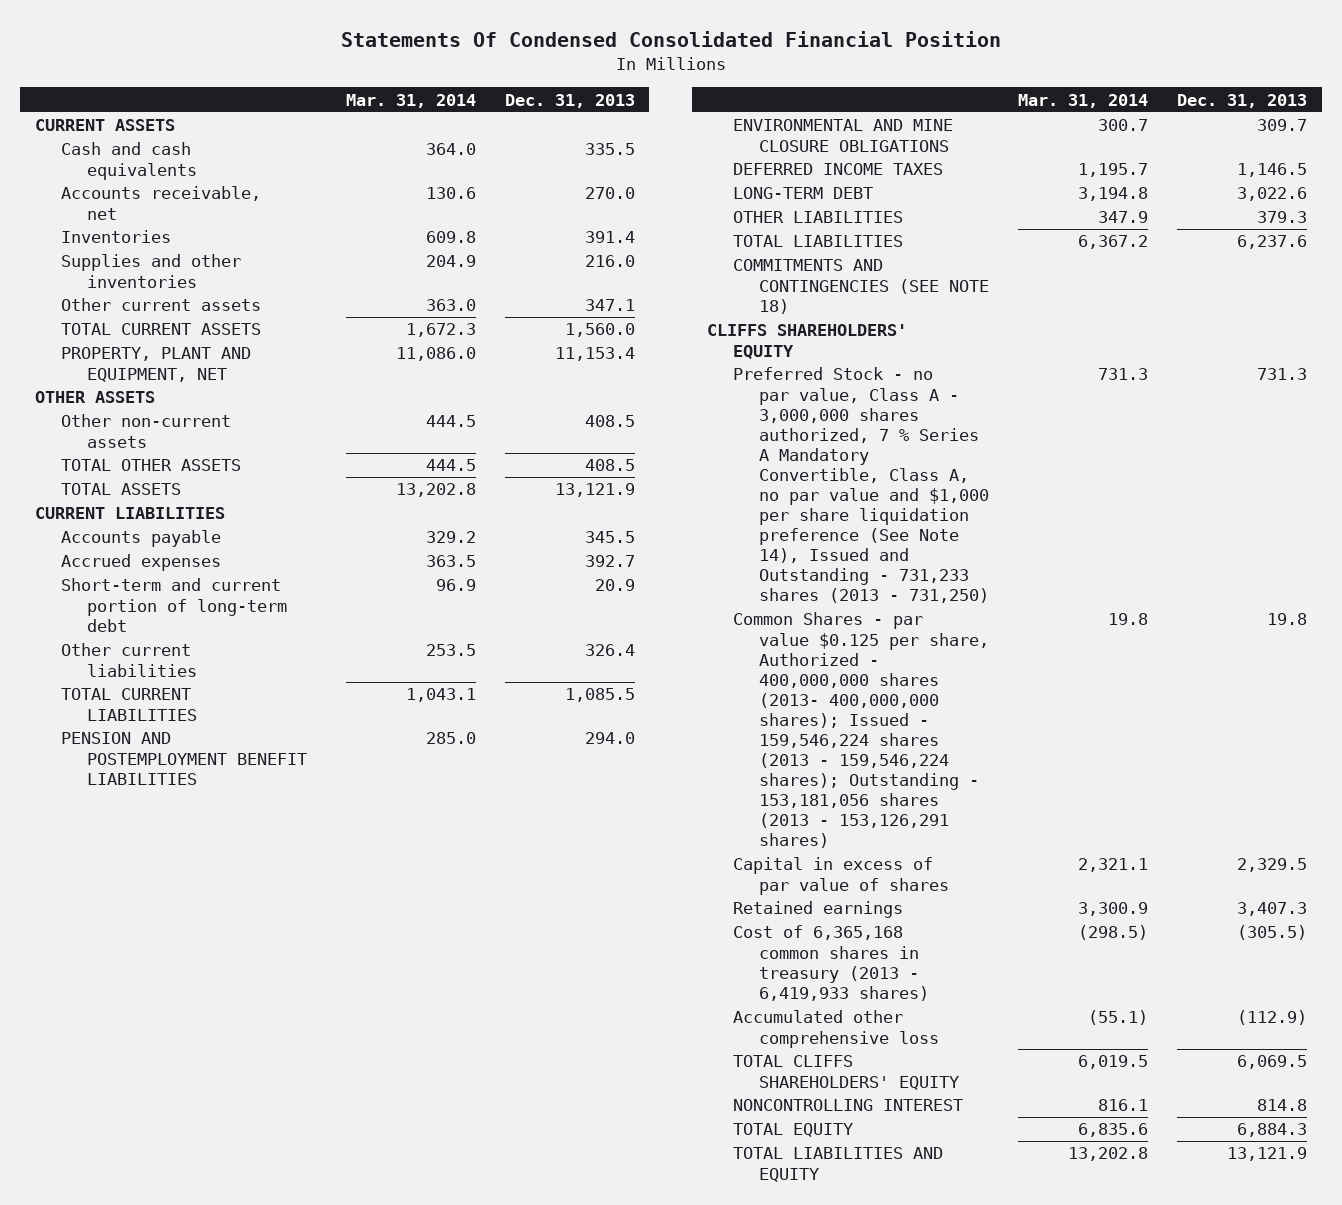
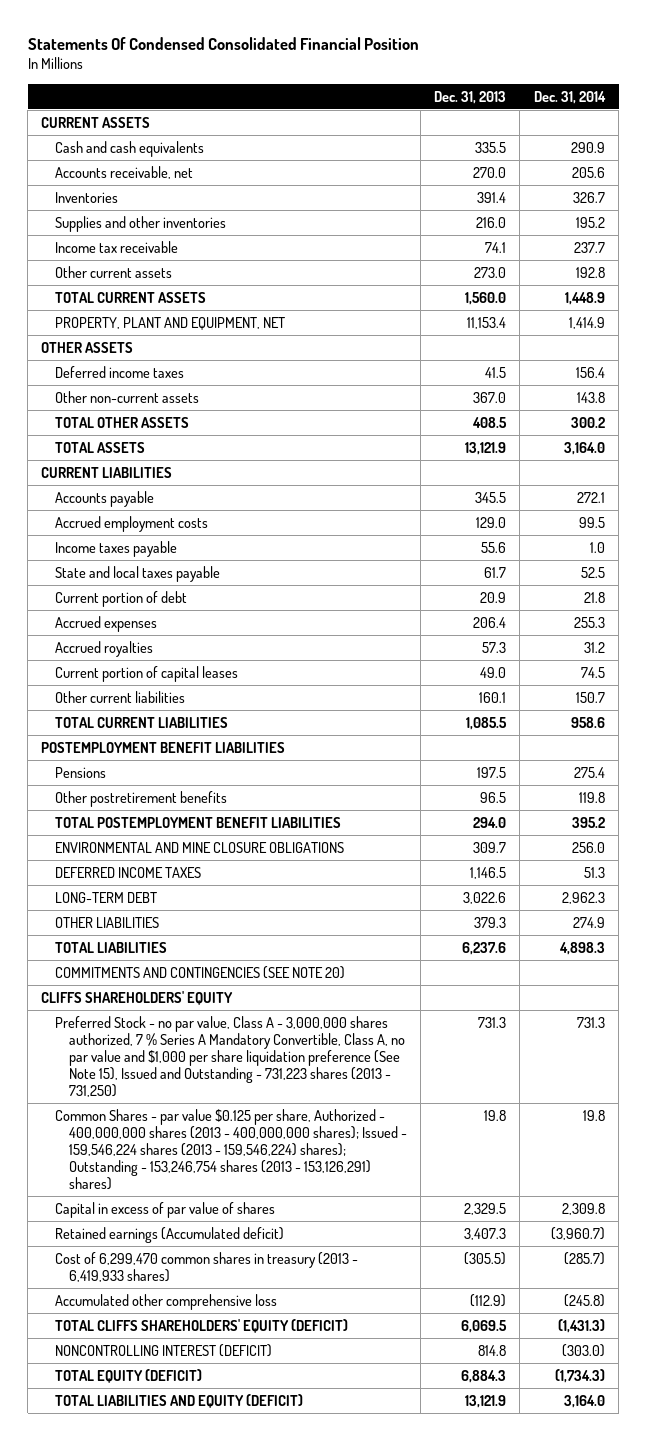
- | Mar. 31, 2014 | Dec. 31, 2013
+ | Dec. 31, 2013 | Dec. 31, 2014
- Other current assets | 363.0 | 347.1
+ Income tax receivable | 74.1 | 237.7
+ Other current assets | 273.0 | 192.8
- Other non-current assets | 444.5 | 408.5
+ Deferred income taxes | 41.5 | 156.4
+ Other non-current assets | 367.0 | 143.8
- Accrued expenses | 363.5 | 392.7
- Short-term and current portion of long-term debt | 96.9 | 20.9
- Other current liabilities | 253.5 | 326.4
+ Accrued employment costs | 129.0 | 99.5
+ Income taxes payable | 55.6 | 1.0
+ State and local taxes payable | 61.7 | 52.5
+ Current portion of debt | 20.9 | 21.8
+ Accrued expenses | 206.4 | 255.3
+ Accrued royalties | 57.3 | 31.2
+ Current portion of capital leases | 49.0 | 74.5
+ Other current liabilities | 160.1 | 150.7
- PENSION AND POSTEMPLOYMENT BENEFIT LIABILITIES | 285.0 | 294.0
+ POSTEMPLOYMENT BENEFIT LIABILITIES
+ Pensions | 197.5 | 275.4
+ Other postretirement benefits | 96.5 | 119.8
+ TOTAL POSTEMPLOYMENT BENEFIT LIABILITIES | 294.0 | 395.2
- COMMITMENTS AND CONTINGENCIES (SEE NOTE 18)
+ COMMITMENTS AND CONTINGENCIES (SEE NOTE 20)
- Preferred Stock - no par value, Class A - 3,000,000 shares authorized, 7 % Series A Mandatory Convertible, Class A, no par value and $1,000 per share liquidation preference (See Note 14), Issued and Outstanding - 731,233 shares (2013 - 731,250) | 731.3 | 731.3
- Common Shares - par value $0.125 per share, Authorized - 400,000,000 shares (2013- 400,000,000 shares); Issued - 159,546,224 shares (2013 - 159,546,224 shares); Outstanding - 153,181,056 shares (2013 - 153,126,291 shares) | 19.8 | 19.8
+ Preferred Stock - no par value, Class A - 3,000,000 shares authorized, 7 % Series A Mandatory Convertible, Class A, no par value and $1,000 per share liquidation preference (See Note 15), Issued and Outstanding - 731,223 shares (2013 - 731,250) | 731.3 | 731.3
+ Common Shares - par value $0.125 per share, Authorized - 400,000,000 shares (2013 - 400,000,000 shares); Issued - 159,546,224 shares (2013 - 159,546,224) shares); Outstanding - 153,246,754 shares (2013 - 153,126,291) shares) | 19.8 | 19.8
- Retained earnings | 3,300.9 | 3,407.3
- Cost of 6,365,168 common shares in treasury (2013 - 6,419,933 shares) | (298.5) | (305.5)
+ Retained earnings (Accumulated deficit) | 3,407.3 | (3,960.7)
+ Cost of 6,299,470 common shares in treasury (2013 - 6,419,933 shares) | (305.5) | (285.7)
- TOTAL CLIFFS SHAREHOLDERS' EQUITY | 6,019.5 | 6,069.5
- NONCONTROLLING INTEREST | 816.1 | 814.8
- TOTAL EQUITY | 6,835.6 | 6,884.3
- TOTAL LIABILITIES AND EQUITY | 13,202.8 | 13,121.9
+ TOTAL CLIFFS SHAREHOLDERS' EQUITY (DEFICIT) | 6,069.5 | (1,431.3)
+ NONCONTROLLING INTEREST (DEFICIT) | 814.8 | (303.0)
+ TOTAL EQUITY (DEFICIT) | 6,884.3 | (1,734.3)
+ TOTAL LIABILITIES AND EQUITY (DEFICIT) | 13,121.9 | 3,164.0

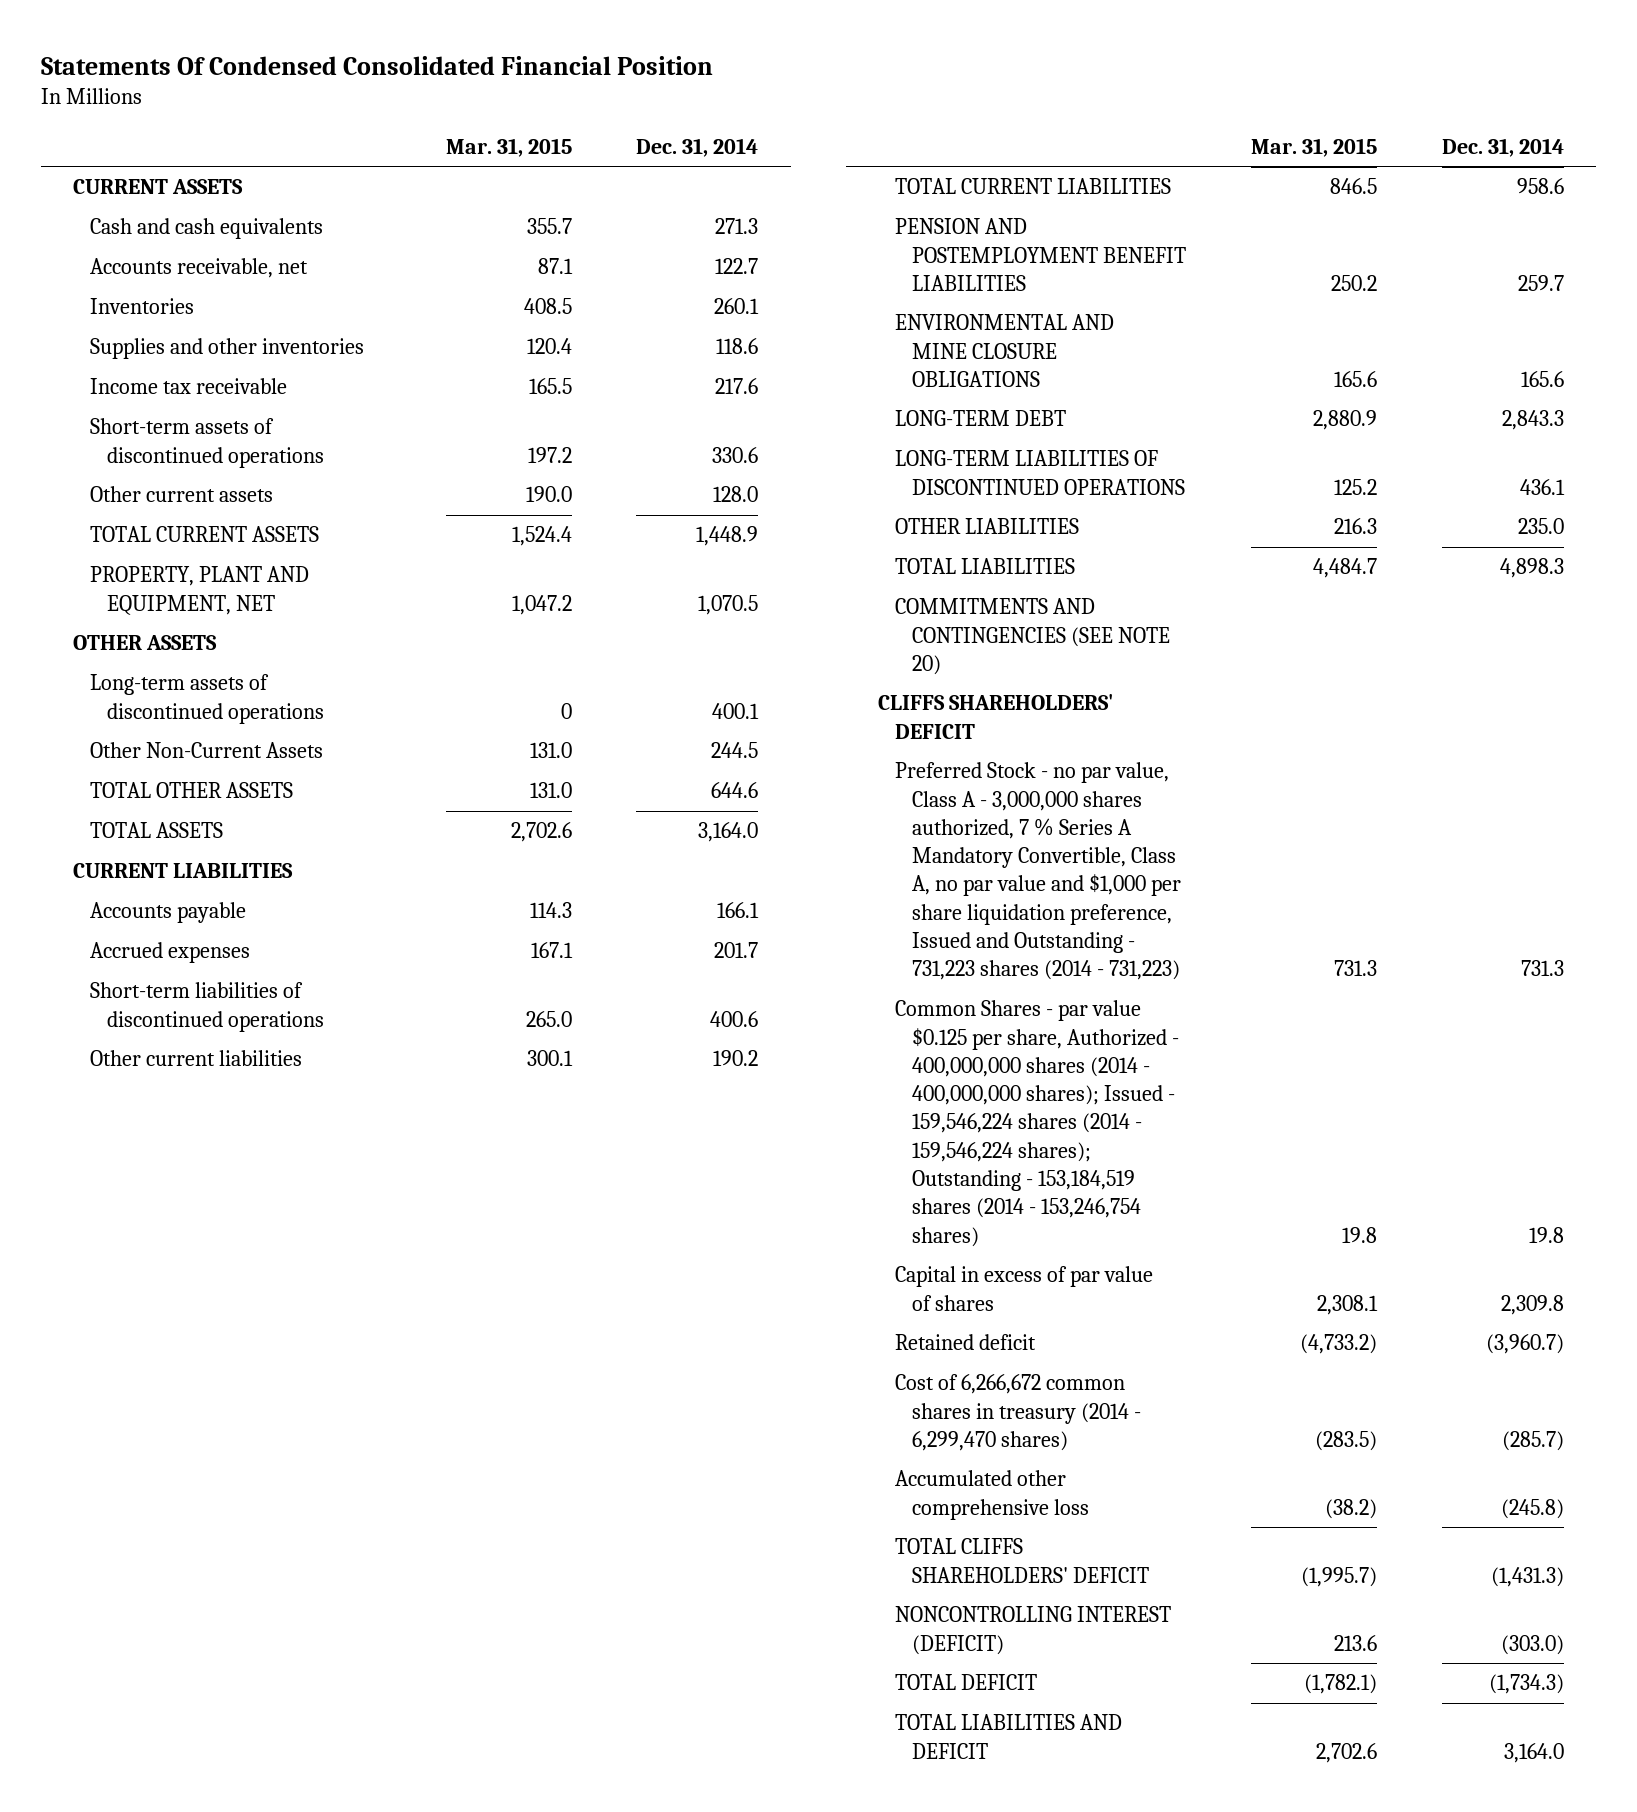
- | Dec. 31, 2013 | Dec. 31, 2014
+ | Mar. 31, 2015 | Dec. 31, 2014
- Cash and cash equivalents | 335.5 | 290.9
- Accounts receivable, net | 270.0 | 205.6
- Inventories | 391.4 | 326.7
- Supplies and other inventories | 216.0 | 195.2
- Income tax receivable | 74.1 | 237.7
- Other current assets | 273.0 | 192.8
+ Cash and cash equivalents | 355.7 | 271.3
+ Accounts receivable, net | 87.1 | 122.7
+ Inventories | 408.5 | 260.1
+ Supplies and other inventories | 120.4 | 118.6
+ Income tax receivable | 165.5 | 217.6
+ Short-term assets of discontinued operations | 197.2 | 330.6
+ Other current assets | 190.0 | 128.0
- PROPERTY, PLANT AND EQUIPMENT, NET | 11,153.4 | 1,414.9
+ PROPERTY, PLANT AND EQUIPMENT, NET | 1,047.2 | 1,070.5
- Deferred income taxes | 41.5 | 156.4
- Other non-current assets | 367.0 | 143.8
- TOTAL OTHER ASSETS | 408.5 | 300.2
+ Long-term assets of discontinued operations | 0 | 400.1
+ Other Non-Current Assets | 131.0 | 244.5
+ TOTAL OTHER ASSETS | 131.0 | 644.6
- Accounts payable | 345.5 | 272.1
- Accrued employment costs | 129.0 | 99.5
- Income taxes payable | 55.6 | 1.0
- State and local taxes payable | 61.7 | 52.5
- Current portion of debt | 20.9 | 21.8
- Accrued expenses | 206.4 | 255.3
- Accrued royalties | 57.3 | 31.2
- Current portion of capital leases | 49.0 | 74.5
- Other current liabilities | 160.1 | 150.7
+ Accounts payable | 114.3 | 166.1
+ Accrued expenses | 167.1 | 201.7
+ Short-term liabilities of discontinued operations | 265.0 | 400.6
+ Other current liabilities | 300.1 | 190.2
- POSTEMPLOYMENT BENEFIT LIABILITIES
- Pensions | 197.5 | 275.4
- Other postretirement benefits | 96.5 | 119.8
- TOTAL POSTEMPLOYMENT BENEFIT LIABILITIES | 294.0 | 395.2
- ENVIRONMENTAL AND MINE CLOSURE OBLIGATIONS | 309.7 | 256.0
- DEFERRED INCOME TAXES | 1,146.5 | 51.3
- LONG-TERM DEBT | 3,022.6 | 2,962.3
- OTHER LIABILITIES | 379.3 | 274.9
+ PENSION AND POSTEMPLOYMENT BENEFIT LIABILITIES | 250.2 | 259.7
+ ENVIRONMENTAL AND MINE CLOSURE OBLIGATIONS | 165.6 | 165.6
+ LONG-TERM DEBT | 2,880.9 | 2,843.3
+ LONG-TERM LIABILITIES OF DISCONTINUED OPERATIONS | 125.2 | 436.1
+ OTHER LIABILITIES | 216.3 | 235.0
- CLIFFS SHAREHOLDERS' EQUITY
- Preferred Stock - no par value, Class A - 3,000,000 shares authorized, 7 % Series A Mandatory Convertible, Class A, no par value and $1,000 per share liquidation preference (See Note 15), Issued and Outstanding - 731,223 shares (2013 - 731,250) | 731.3 | 731.3
- Common Shares - par value $0.125 per share, Authorized - 400,000,000 shares (2013 - 400,000,000 shares); Issued - 159,546,224 shares (2013 - 159,546,224) shares); Outstanding - 153,246,754 shares (2013 - 153,126,291) shares) | 19.8 | 19.8
+ CLIFFS SHAREHOLDERS' DEFICIT
+ Preferred Stock - no par value, Class A - 3,000,000 shares authorized, 7 % Series A Mandatory Convertible, Class A, no par value and $1,000 per share liquidation preference, Issued and Outstanding - 731,223 shares (2014 - 731,223) | 731.3 | 731.3
+ Common Shares - par value $0.125 per share, Authorized - 400,000,000 shares (2014 - 400,000,000 shares); Issued - 159,546,224 shares (2014 - 159,546,224 shares); Outstanding - 153,184,519 shares (2014 - 153,246,754 shares) | 19.8 | 19.8
- Retained earnings (Accumulated deficit) | 3,407.3 | (3,960.7)
- Cost of 6,299,470 common shares in treasury (2013 - 6,419,933 shares) | (305.5) | (285.7)
+ Retained deficit | (4,733.2) | (3,960.7)
+ Cost of 6,266,672 common shares in treasury (2014 - 6,299,470 shares) | (283.5) | (285.7)
- TOTAL CLIFFS SHAREHOLDERS' EQUITY (DEFICIT) | 6,069.5 | (1,431.3)
+ TOTAL CLIFFS SHAREHOLDERS' DEFICIT | (1,995.7) | (1,431.3)
- TOTAL EQUITY (DEFICIT) | 6,884.3 | (1,734.3)
- TOTAL LIABILITIES AND EQUITY (DEFICIT) | 13,121.9 | 3,164.0
+ TOTAL DEFICIT | (1,782.1) | (1,734.3)
+ TOTAL LIABILITIES AND DEFICIT | 2,702.6 | 3,164.0

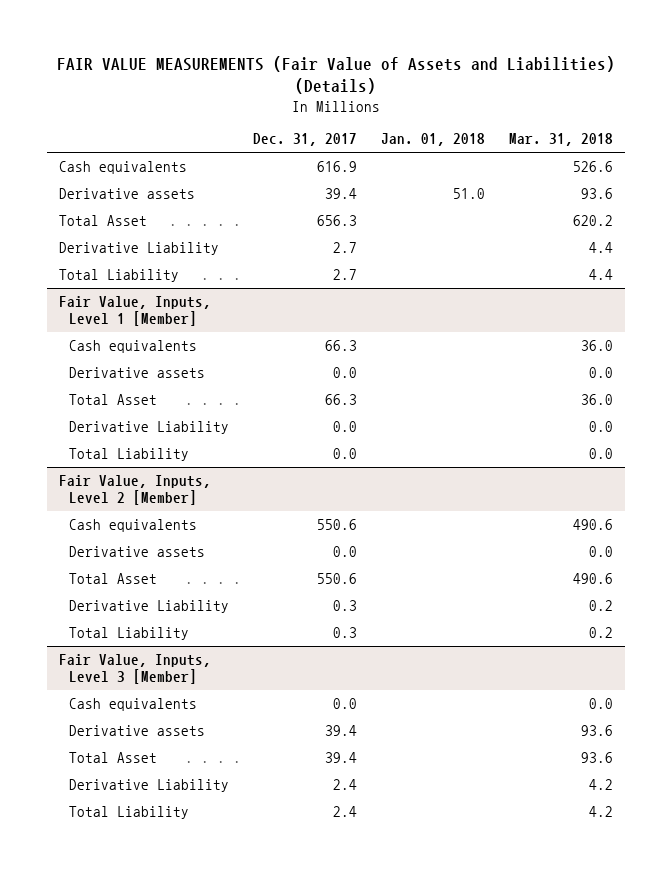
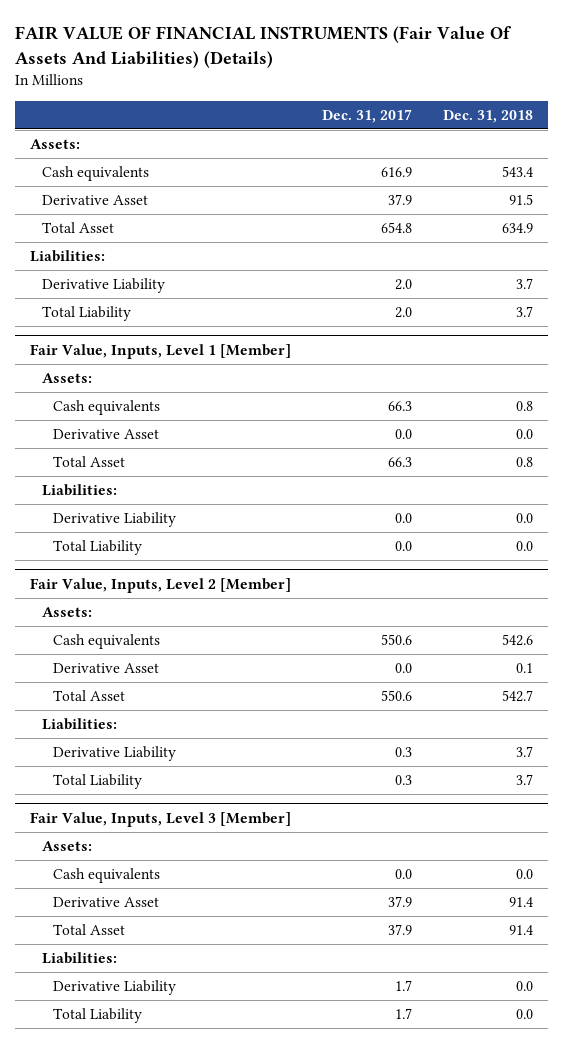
- FAIR VALUE MEASUREMENTS (Fair Value of Assets and Liabilities) (Details)
+ FAIR VALUE OF FINANCIAL INSTRUMENTS (Fair Value Of Assets And Liabilities) (Details)
- | Dec. 31, 2017 | Jan. 01, 2018 | Mar. 31, 2018
+ | Dec. 31, 2017 | Dec. 31, 2018
+ Assets:
- Derivative assets | 39.4 | 51.0 | 93.6
- Total Asset | 656.3 | | 620.2
- Derivative Liability | 2.7 | | 4.4
- Total Liability | 2.7 | | 4.4
+ Derivative Asset | 37.9 | 91.5
+ Total Asset | 654.8 | 634.9
+ Liabilities:
+ Derivative Liability | 2.0 | 3.7
+ Total Liability | 2.0 | 3.7
@ Fair Value, Inputs, Level 1 [Member]
+ Assets:
- Derivative assets | 0.0 | | 0.0
+ Derivative Asset | 0.0 | 0.0
+ Liabilities:
@ Fair Value, Inputs, Level 2 [Member]
+ Assets:
- Derivative assets | 0.0 | | 0.0
+ Derivative Asset | 0.0 | 0.1
+ Liabilities:
@ Fair Value, Inputs, Level 3 [Member]
+ Assets:
- Derivative assets | 39.4 | | 93.6
- Total Asset | 39.4 | | 93.6
- Derivative Liability | 2.4 | | 4.2
- Total Liability | 2.4 | | 4.2
+ Derivative Asset | 37.9 | 91.4
+ Total Asset | 37.9 | 91.4
+ Liabilities:
+ Derivative Liability | 1.7 | 0.0
+ Total Liability | 1.7 | 0.0

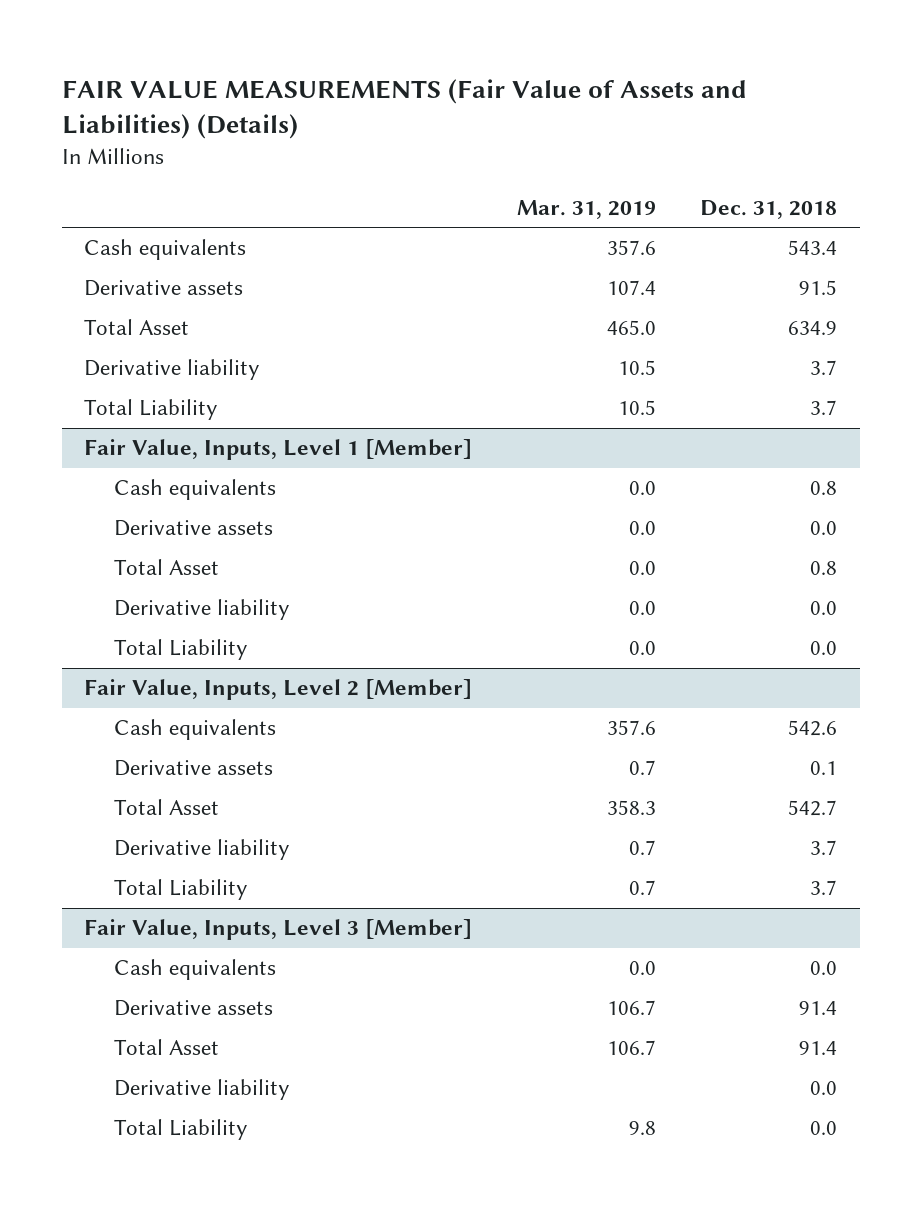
- FAIR VALUE OF FINANCIAL INSTRUMENTS (Fair Value Of Assets And Liabilities) (Details)
+ FAIR VALUE MEASUREMENTS (Fair Value of Assets and Liabilities) (Details)
- | Dec. 31, 2017 | Dec. 31, 2018
+ | Mar. 31, 2019 | Dec. 31, 2018
- Assets:
- Derivative Asset | 37.9 | 91.5
+ Derivative assets | 107.4 | 91.5
- Liabilities:
- Derivative Liability | 2.0 | 3.7
+ Derivative liability | 10.5 | 3.7
@ Fair Value, Inputs, Level 1 [Member]
- Assets:
- Derivative Asset | 0.0 | 0.0
+ Derivative assets | 0.0 | 0.0
- Liabilities:
- Derivative Liability | 0.0 | 0.0
+ Derivative liability | 0.0 | 0.0
@ Fair Value, Inputs, Level 2 [Member]
- Assets:
- Derivative Asset | 0.0 | 0.1
+ Derivative assets | 0.7 | 0.1
- Liabilities:
- Derivative Liability | 0.3 | 3.7
+ Derivative liability | 0.7 | 3.7
@ Fair Value, Inputs, Level 3 [Member]
- Assets:
- Derivative Asset | 37.9 | 91.4
+ Derivative assets | 106.7 | 91.4
- Liabilities:
- Derivative Liability | 1.7 | 0.0
+ Derivative liability | | 0.0

